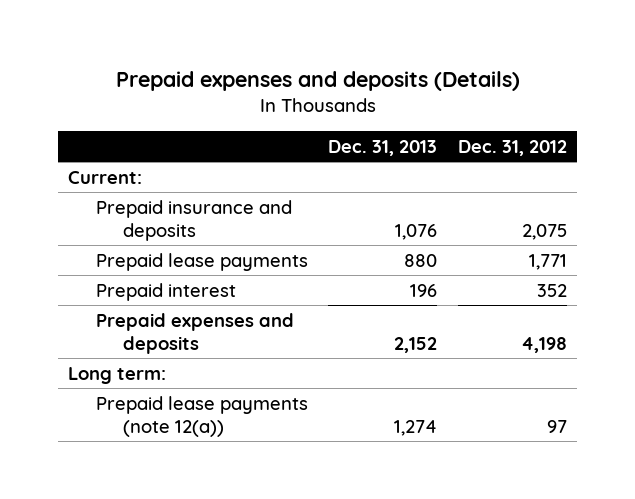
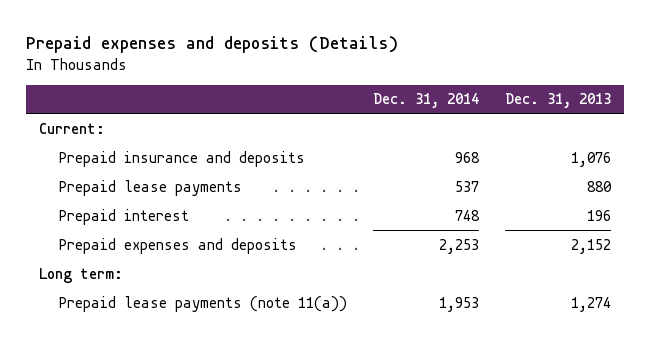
- | Dec. 31, 2013 | Dec. 31, 2012
+ | Dec. 31, 2014 | Dec. 31, 2013
- Prepaid lease payments (note 12(a)) | 1,274 | 97
+ Prepaid lease payments (note 11(a)) | 1,953 | 1,274

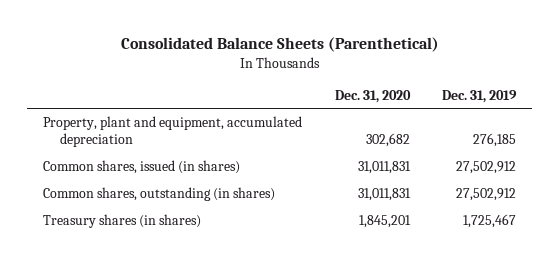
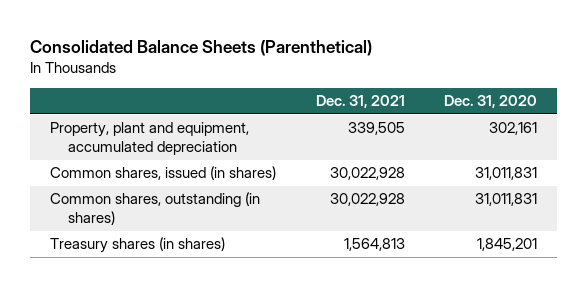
- | Dec. 31, 2020 | Dec. 31, 2019
+ | Dec. 31, 2021 | Dec. 31, 2020
- Property, plant and equipment, accumulated depreciation | 302,682 | 276,185
+ Property, plant and equipment, accumulated depreciation | 339,505 | 302,161

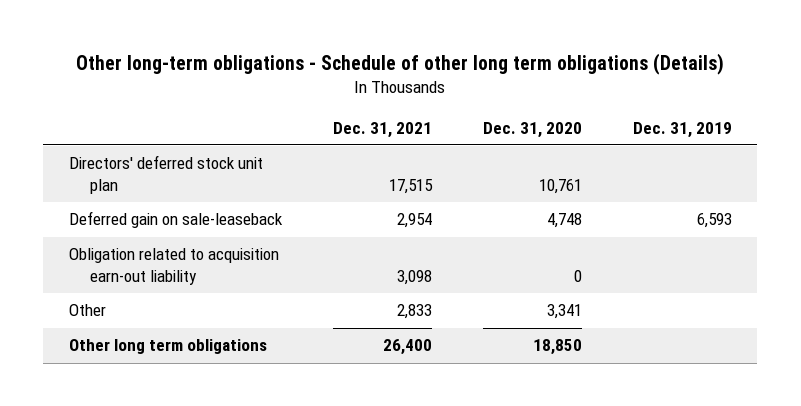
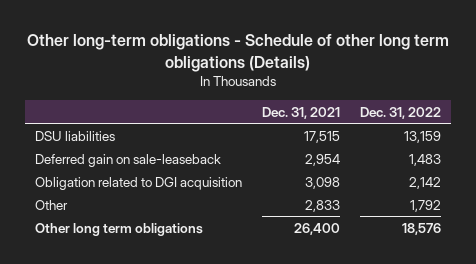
- | Dec. 31, 2021 | Dec. 31, 2020 | Dec. 31, 2019
+ | Dec. 31, 2021 | Dec. 31, 2022
- Directors' deferred stock unit plan | 17,515 | 10,761 |
+ DSU liabilities | 17,515 | 13,159
- Obligation related to acquisition earn-out liability | 3,098 | 0 |
+ Obligation related to DGI acquisition | 3,098 | 2,142

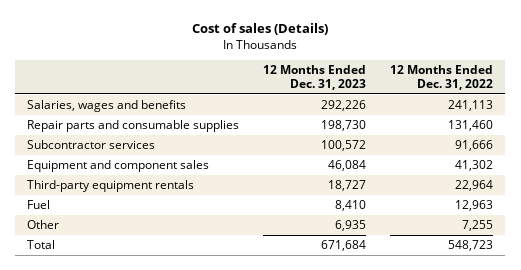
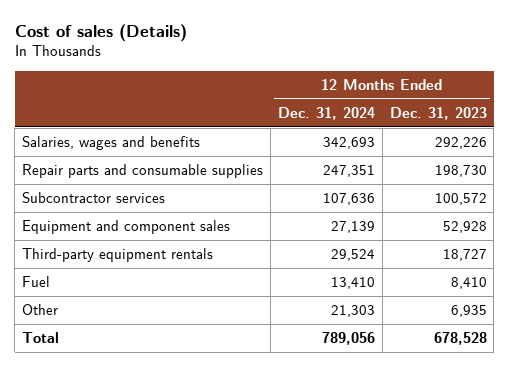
- | 12 Months Ended Dec. 31, 2023 | 12 Months Ended Dec. 31, 2022
+ | 12 Months Ended Dec. 31, 2024 | 12 Months Ended Dec. 31, 2023
- Equipment and component sales | 46,084 | 41,302
+ Equipment and component sales | 27,139 | 52,928
- Total | 671,684 | 548,723
+ Total | 789,056 | 678,528

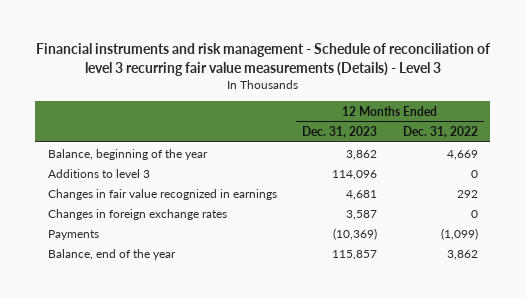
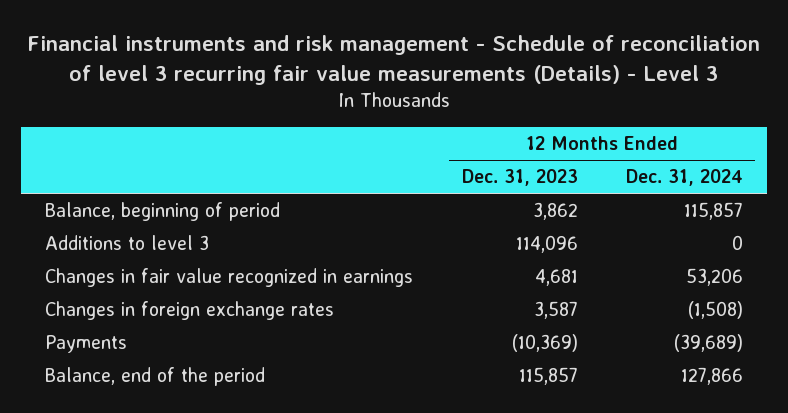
- | 12 Months Ended Dec. 31, 2023 | 12 Months Ended Dec. 31, 2022
+ | 12 Months Ended Dec. 31, 2023 | 12 Months Ended Dec. 31, 2024
- Balance, beginning of the year | 3,862 | 4,669
+ Balance, beginning of period | 3,862 | 115,857
- Balance, end of the year | 115,857 | 3,862
+ Balance, end of the period | 115,857 | 127,866

